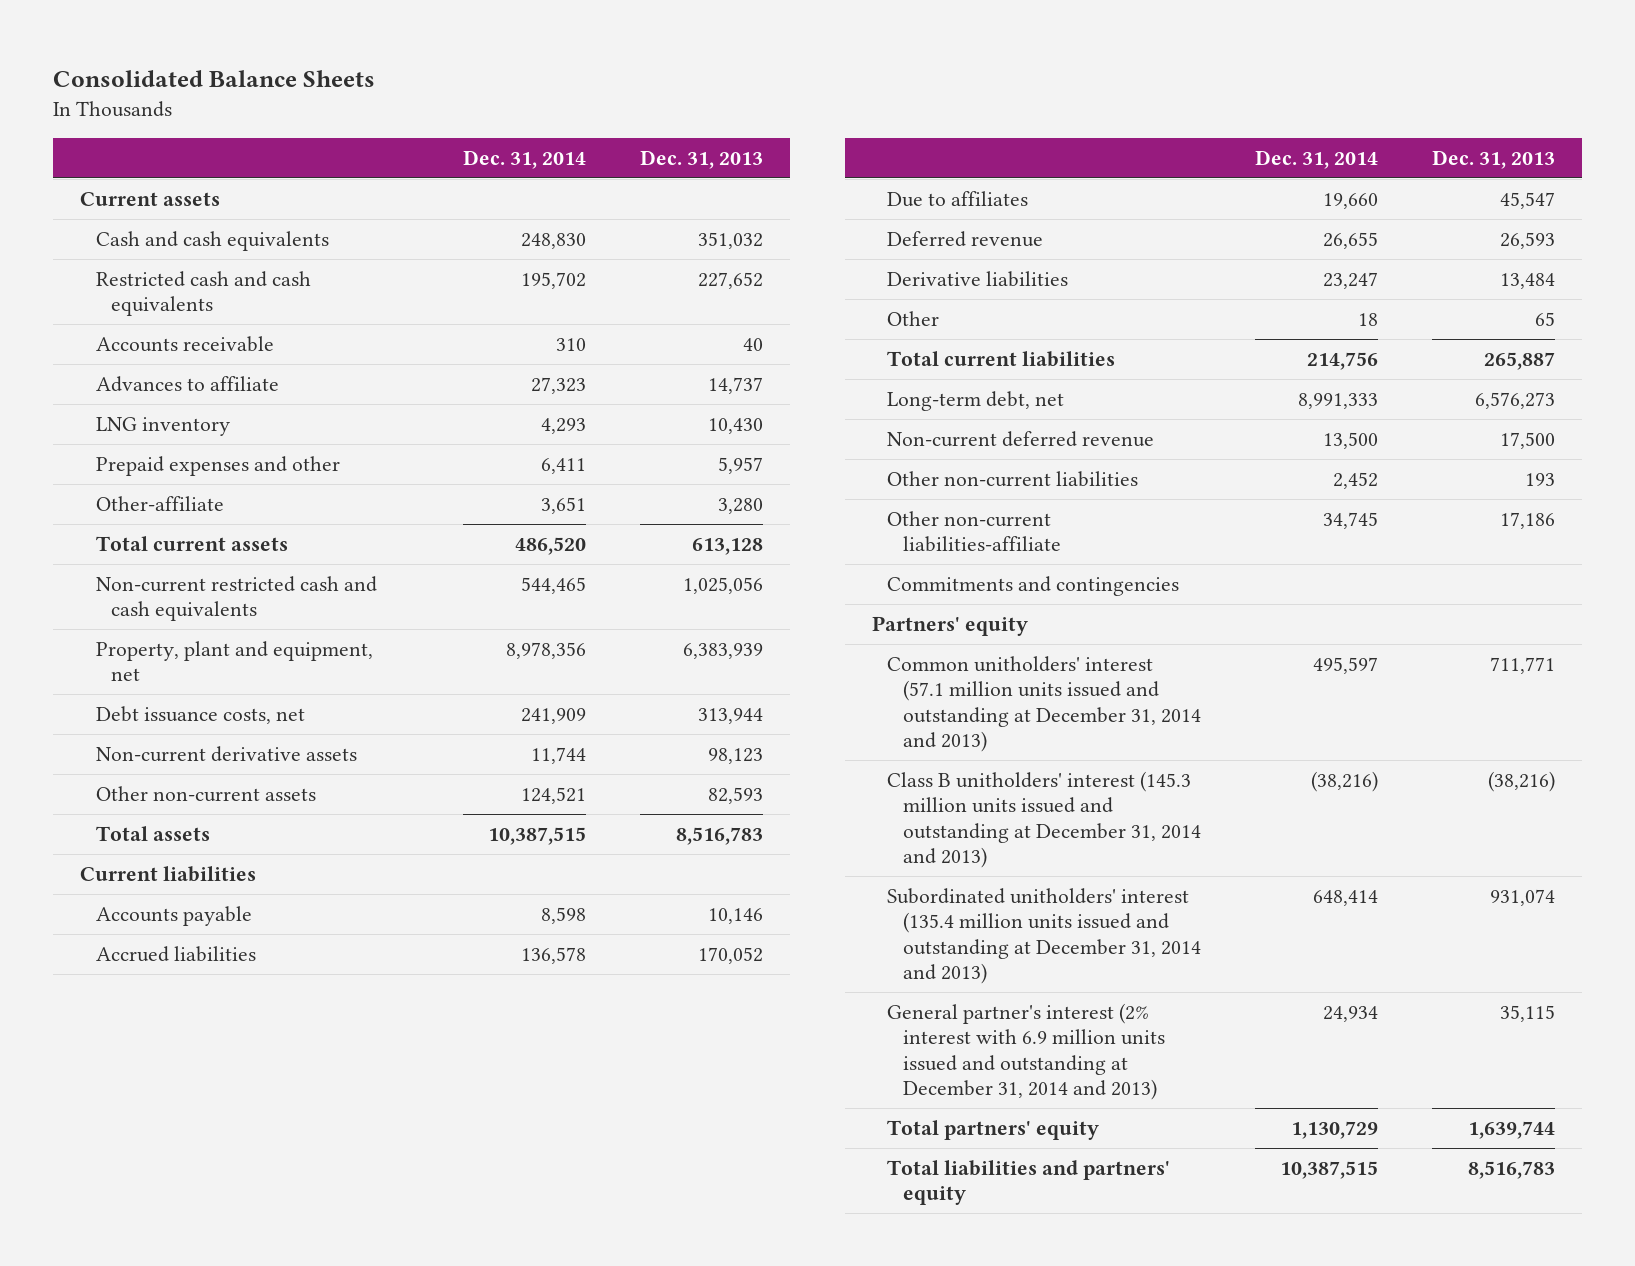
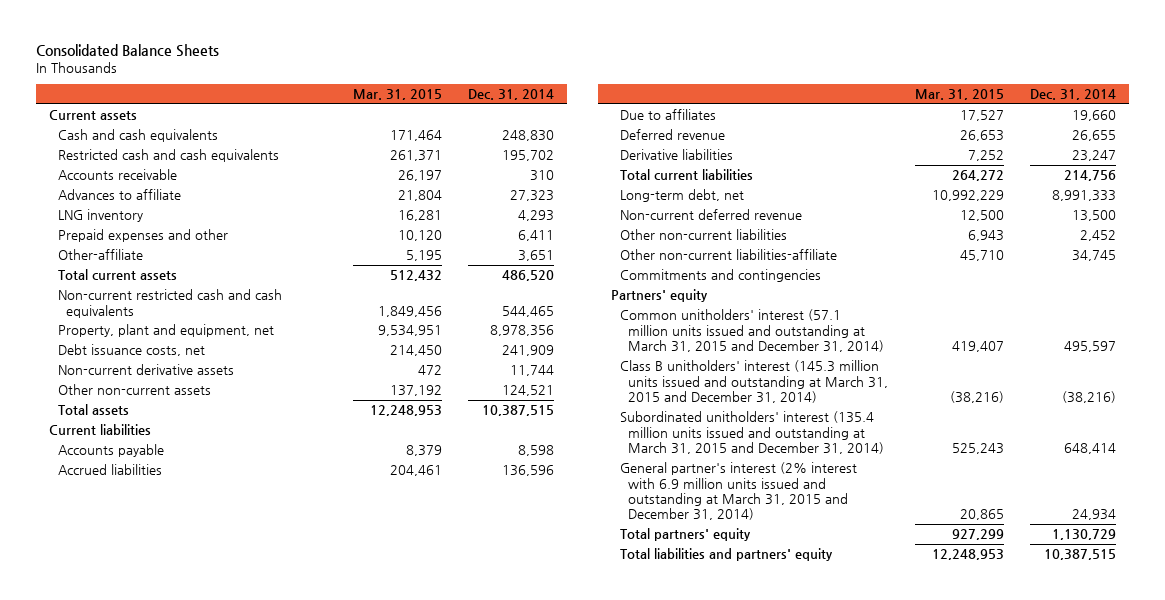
- | Dec. 31, 2014 | Dec. 31, 2013
+ | Mar. 31, 2015 | Dec. 31, 2014
- Accrued liabilities | 136,578 | 170,052
+ Accrued liabilities | 204,461 | 136,596
- Other | 18 | 65
- Common unitholders' interest (57.1 million units issued and outstanding at December 31, 2014 and 2013) | 495,597 | 711,771
- Class B unitholders' interest (145.3 million units issued and outstanding at December 31, 2014 and 2013) | (38,216) | (38,216)
- Subordinated unitholders' interest (135.4 million units issued and outstanding at December 31, 2014 and 2013) | 648,414 | 931,074
- General partner's interest (2% interest with 6.9 million units issued and outstanding at December 31, 2014 and 2013) | 24,934 | 35,115
+ Common unitholders' interest (57.1 million units issued and outstanding at March 31, 2015 and December 31, 2014) | 419,407 | 495,597
+ Class B unitholders' interest (145.3 million units issued and outstanding at March 31, 2015 and December 31, 2014) | (38,216) | (38,216)
+ Subordinated unitholders' interest (135.4 million units issued and outstanding at March 31, 2015 and December 31, 2014) | 525,243 | 648,414
+ General partner's interest (2% interest with 6.9 million units issued and outstanding at March 31, 2015 and December 31, 2014) | 20,865 | 24,934

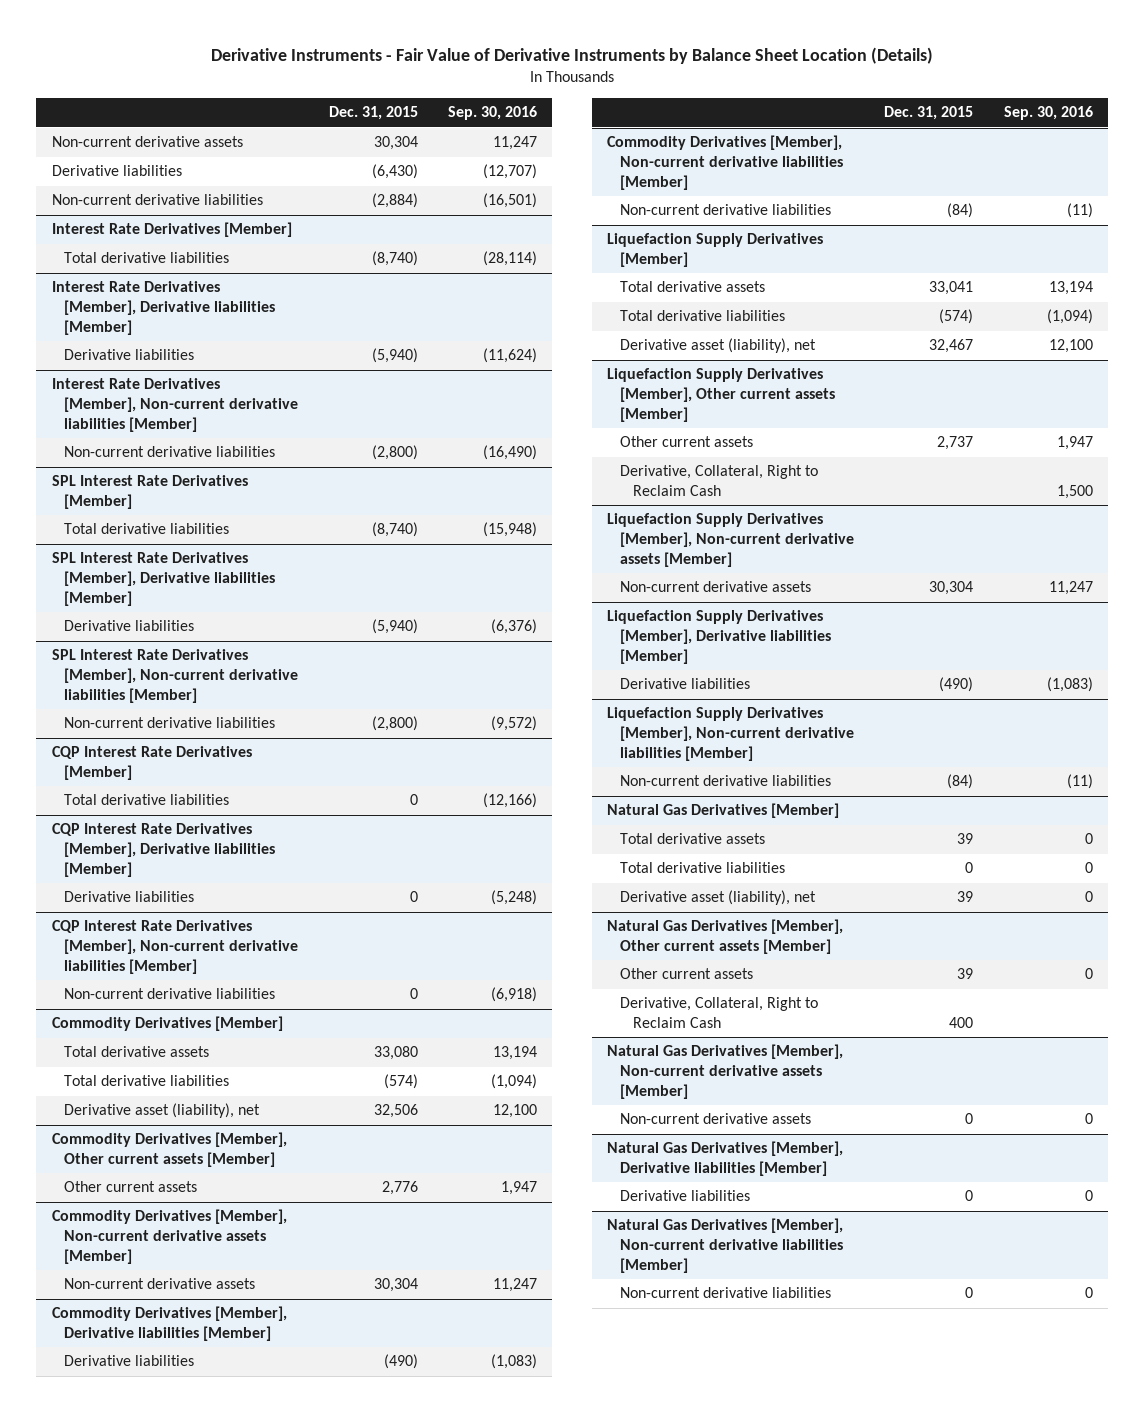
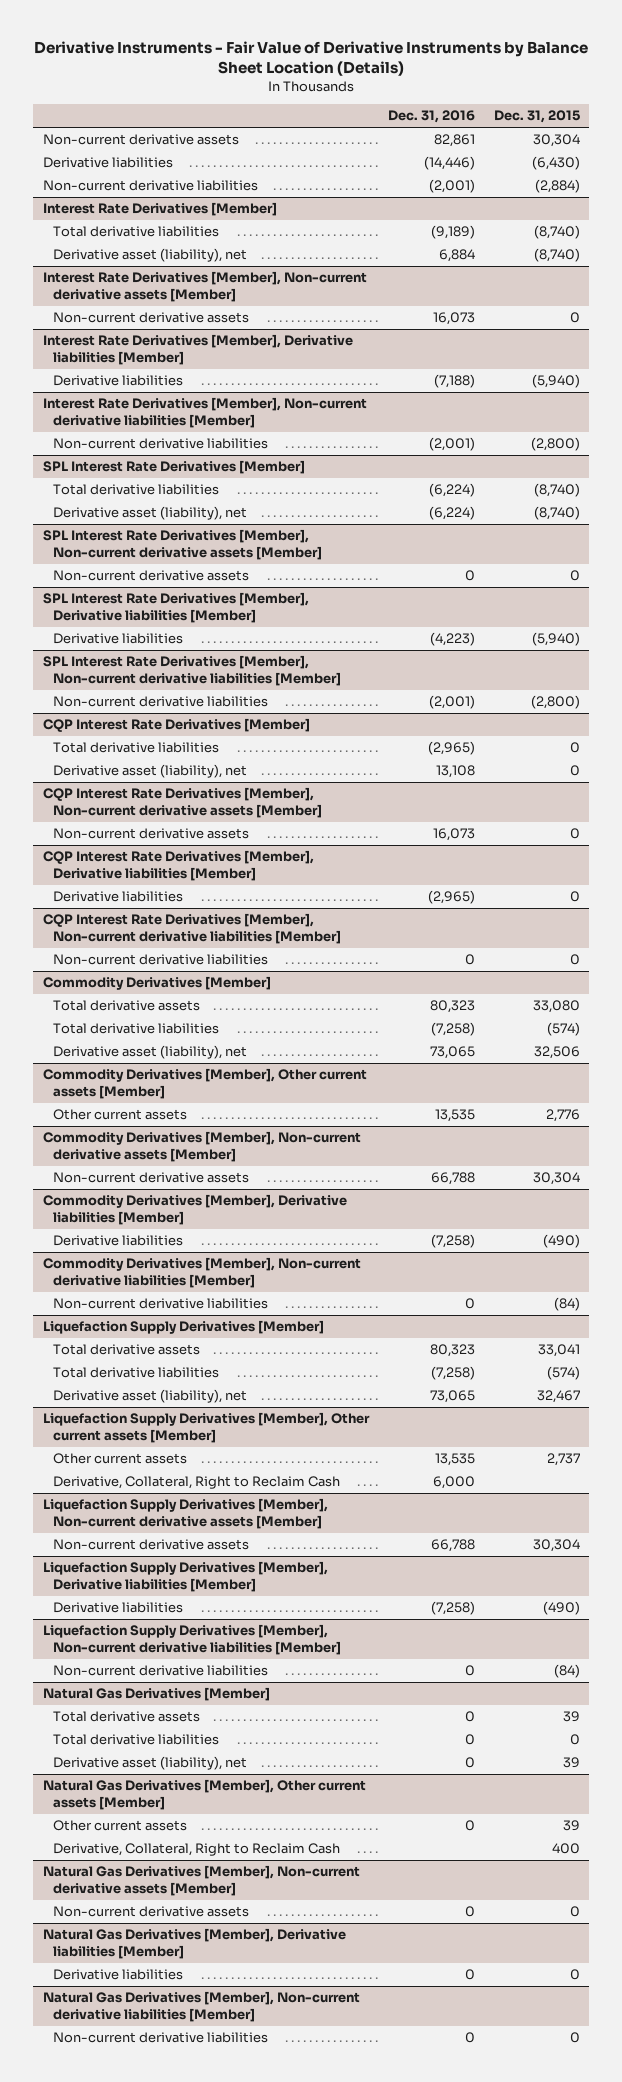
- | Dec. 31, 2015 | Sep. 30, 2016
+ | Dec. 31, 2016 | Dec. 31, 2015
@ Interest Rate Derivatives [Member]
+ Derivative asset (liability), net | 6,884 | (8,740)
+ Interest Rate Derivatives [Member], Non-current derivative assets [Member]
+ Non-current derivative assets | 16,073 | 0
@ SPL Interest Rate Derivatives [Member]
+ Derivative asset (liability), net | (6,224) | (8,740)
+ SPL Interest Rate Derivatives [Member], Non-current derivative assets [Member]
+ Non-current derivative assets | 0 | 0
@ CQP Interest Rate Derivatives [Member]
+ Derivative asset (liability), net | 13,108 | 0
+ CQP Interest Rate Derivatives [Member], Non-current derivative assets [Member]
+ Non-current derivative assets | 16,073 | 0

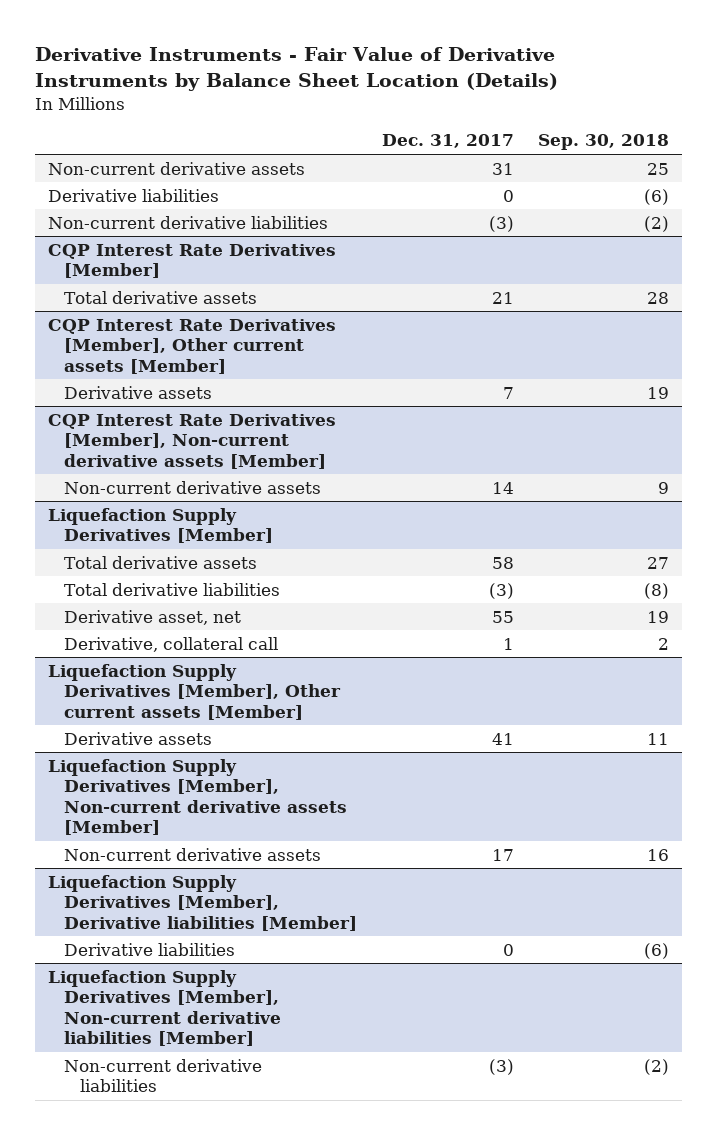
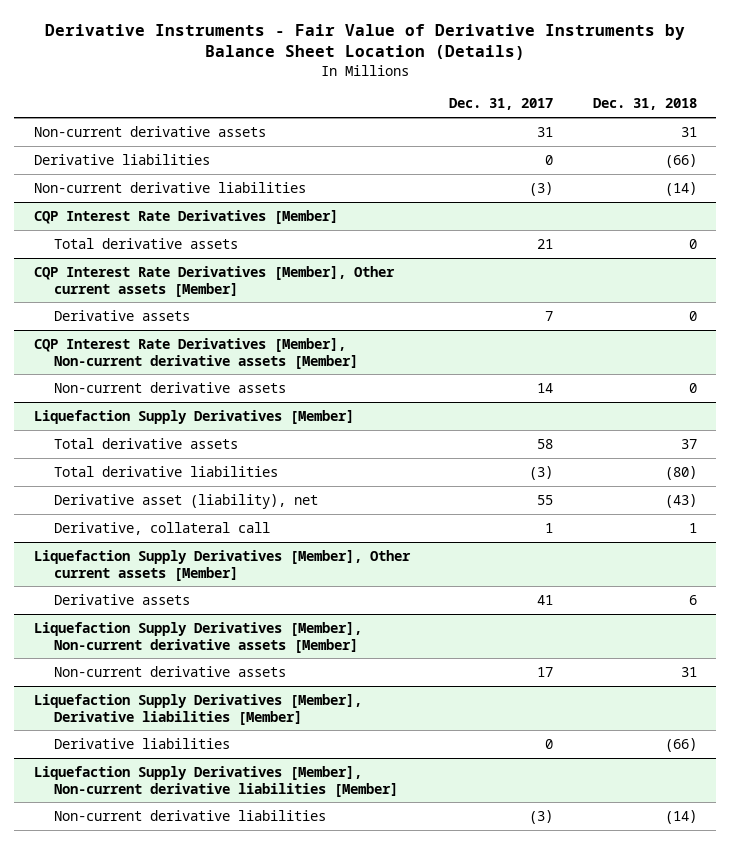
- | Dec. 31, 2017 | Sep. 30, 2018
+ | Dec. 31, 2017 | Dec. 31, 2018
@ Liquefaction Supply Derivatives [Member]
- Derivative asset, net | 55 | 19
+ Derivative asset (liability), net | 55 | (43)

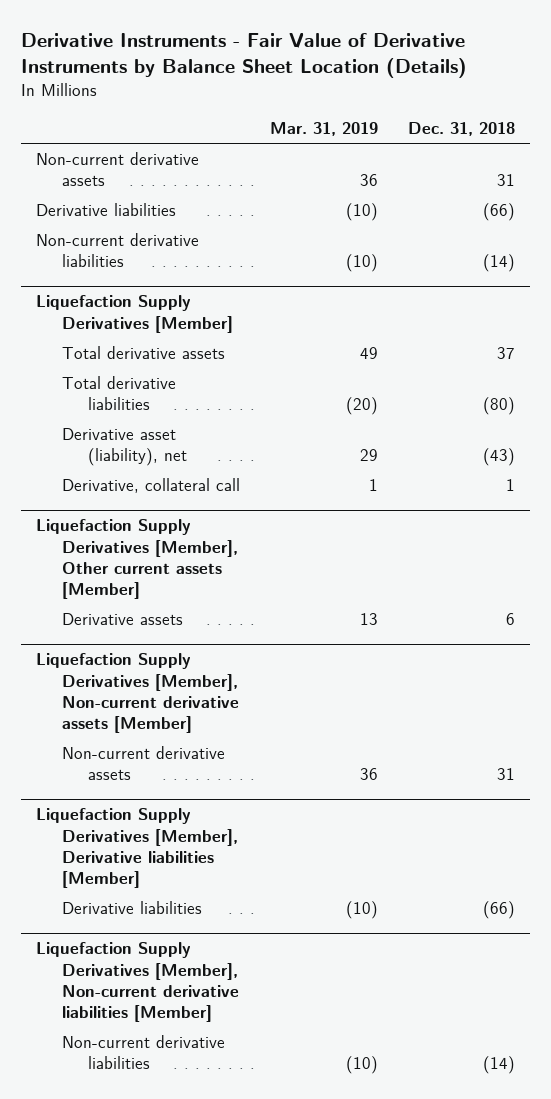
- | Dec. 31, 2017 | Dec. 31, 2018
+ | Mar. 31, 2019 | Dec. 31, 2018
- CQP Interest Rate Derivatives [Member]
- Total derivative assets | 21 | 0
- CQP Interest Rate Derivatives [Member], Other current assets [Member]
- Derivative assets | 7 | 0
- CQP Interest Rate Derivatives [Member], Non-current derivative assets [Member]
- Non-current derivative assets | 14 | 0

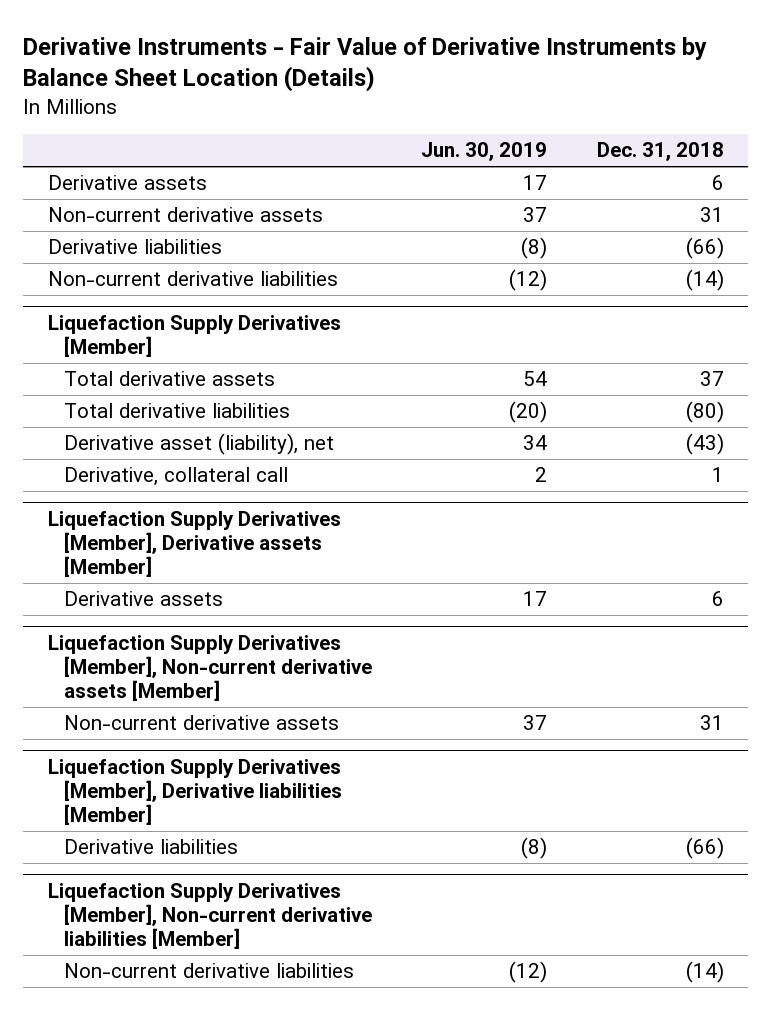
- | Mar. 31, 2019 | Dec. 31, 2018
+ | Jun. 30, 2019 | Dec. 31, 2018
+ Derivative assets | 17 | 6
- Liquefaction Supply Derivatives [Member], Other current assets [Member]
+ Liquefaction Supply Derivatives [Member], Derivative assets [Member]

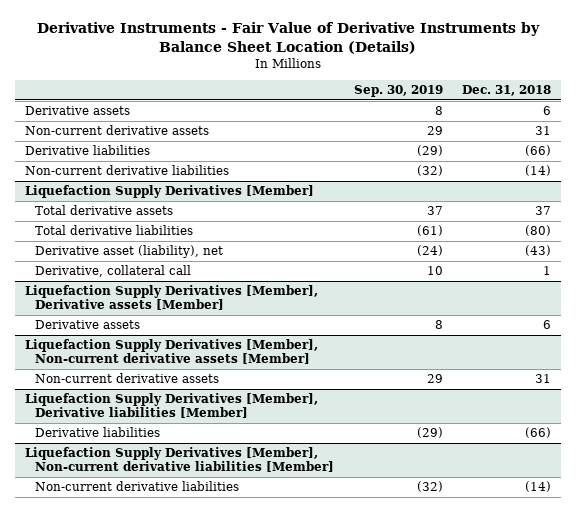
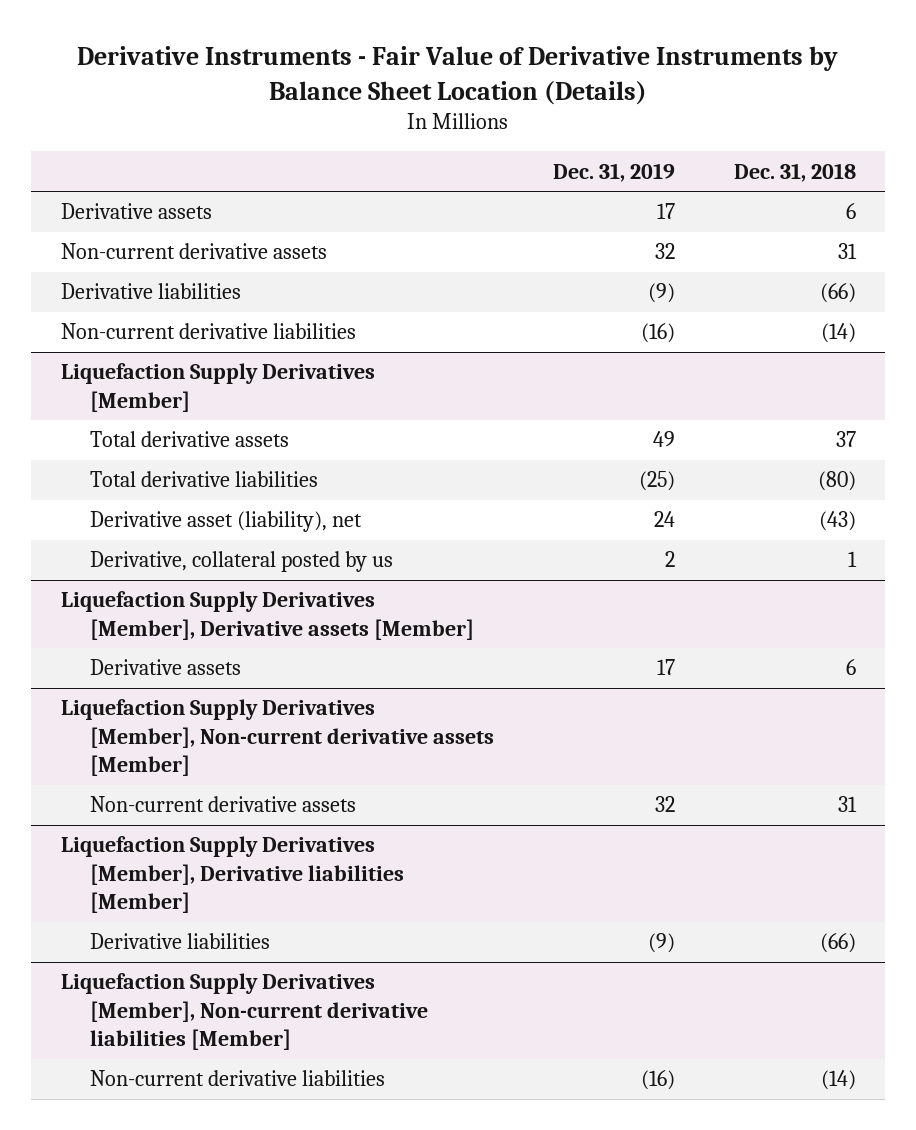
- | Sep. 30, 2019 | Dec. 31, 2018
+ | Dec. 31, 2019 | Dec. 31, 2018
@ Liquefaction Supply Derivatives [Member]
- Derivative, collateral call | 10 | 1
+ Derivative, collateral posted by us | 2 | 1

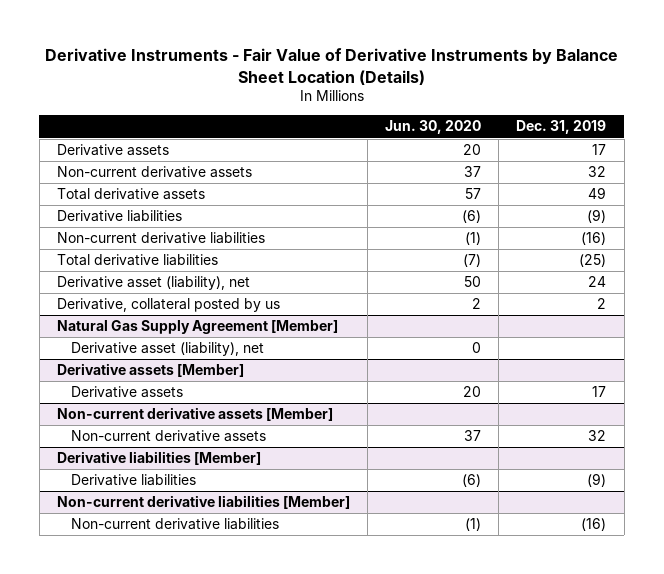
- | Dec. 31, 2019 | Dec. 31, 2018
+ | Jun. 30, 2020 | Dec. 31, 2019
+ Total derivative assets | 57 | 49
- Liquefaction Supply Derivatives [Member]
- Total derivative assets | 49 | 37
- Liquefaction Supply Derivatives [Member], Derivative assets [Member]
+ Natural Gas Supply Agreement [Member]
+ Derivative asset (liability), net | 0 |
+ Derivative assets [Member]
- Liquefaction Supply Derivatives [Member], Non-current derivative assets [Member]
+ Non-current derivative assets [Member]
- Liquefaction Supply Derivatives [Member], Derivative liabilities [Member]
+ Derivative liabilities [Member]
- Liquefaction Supply Derivatives [Member], Non-current derivative liabilities [Member]
+ Non-current derivative liabilities [Member]

